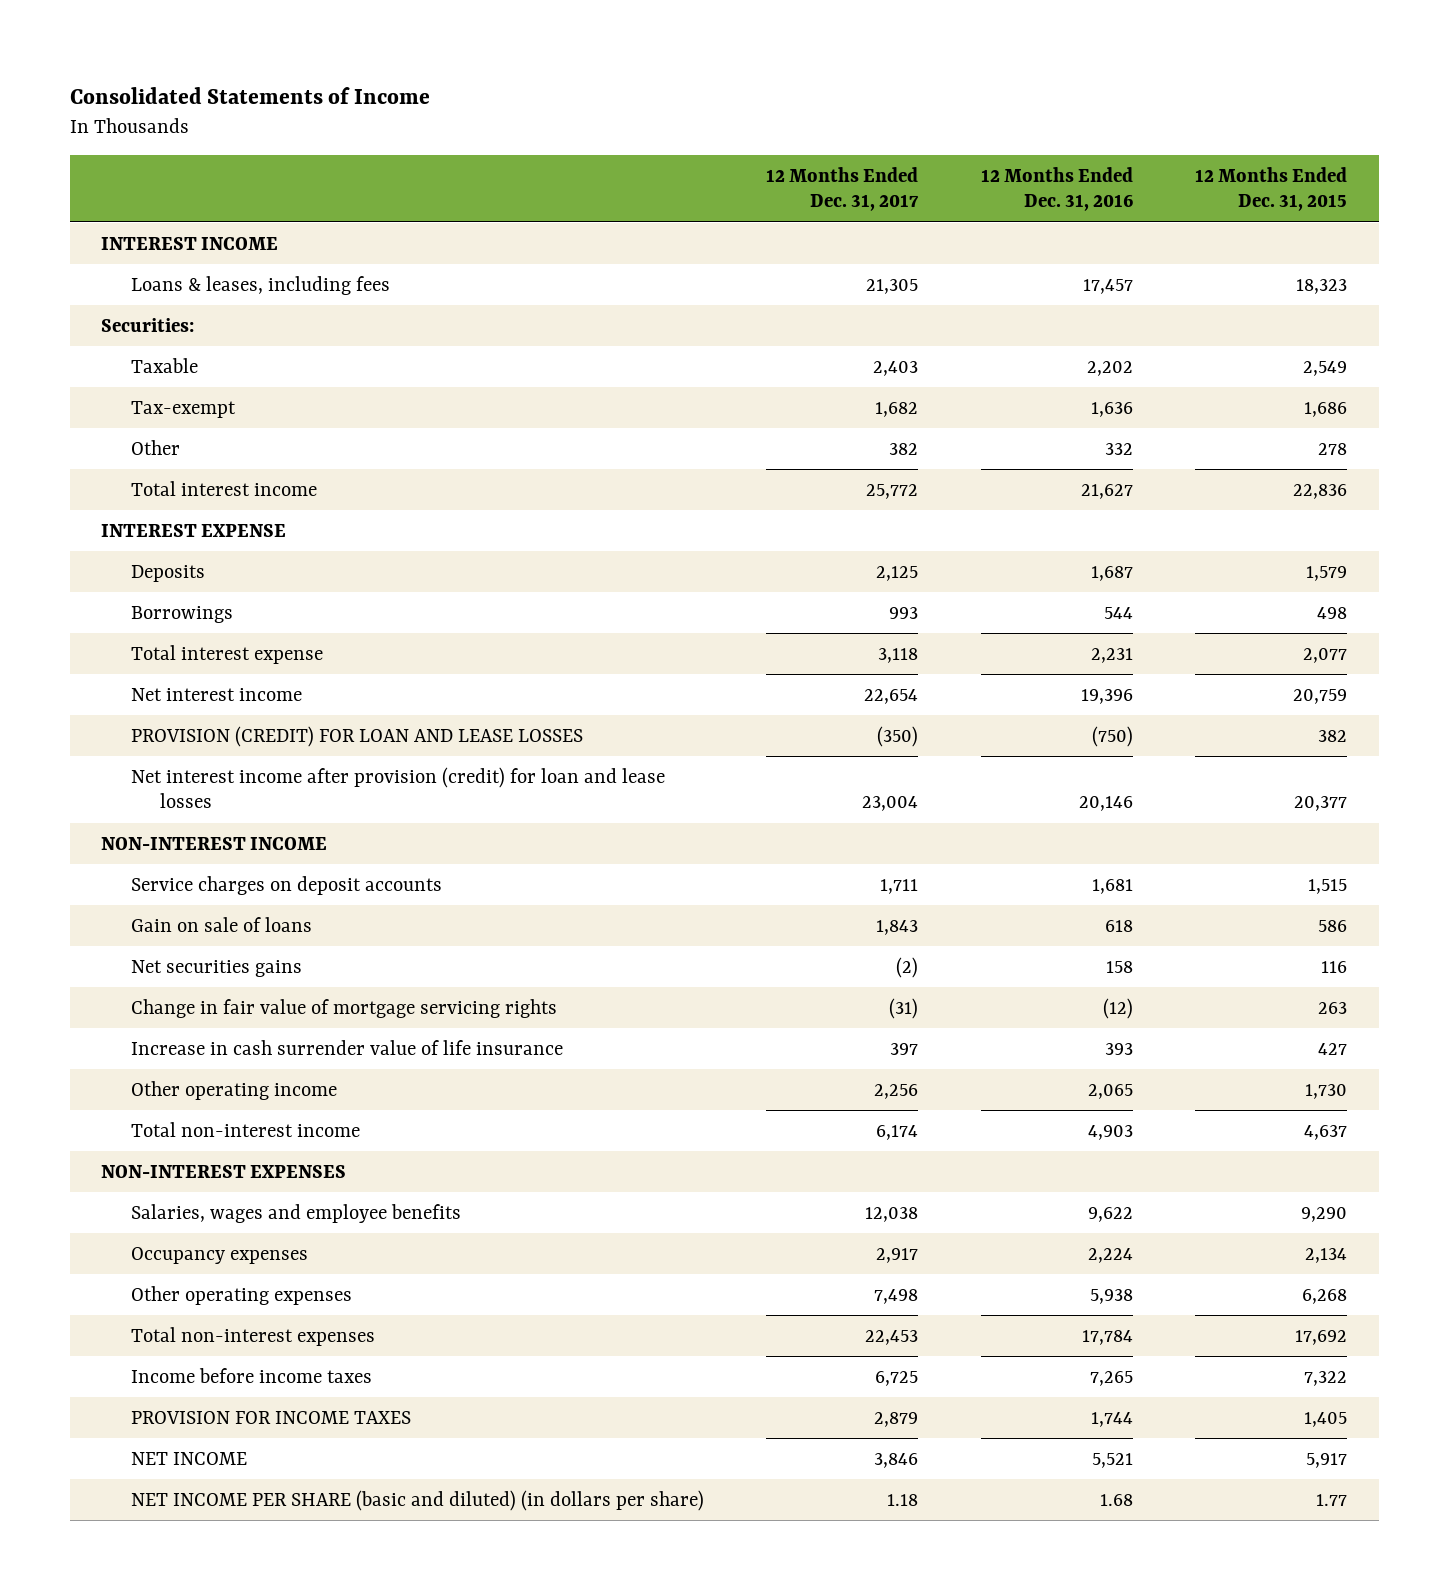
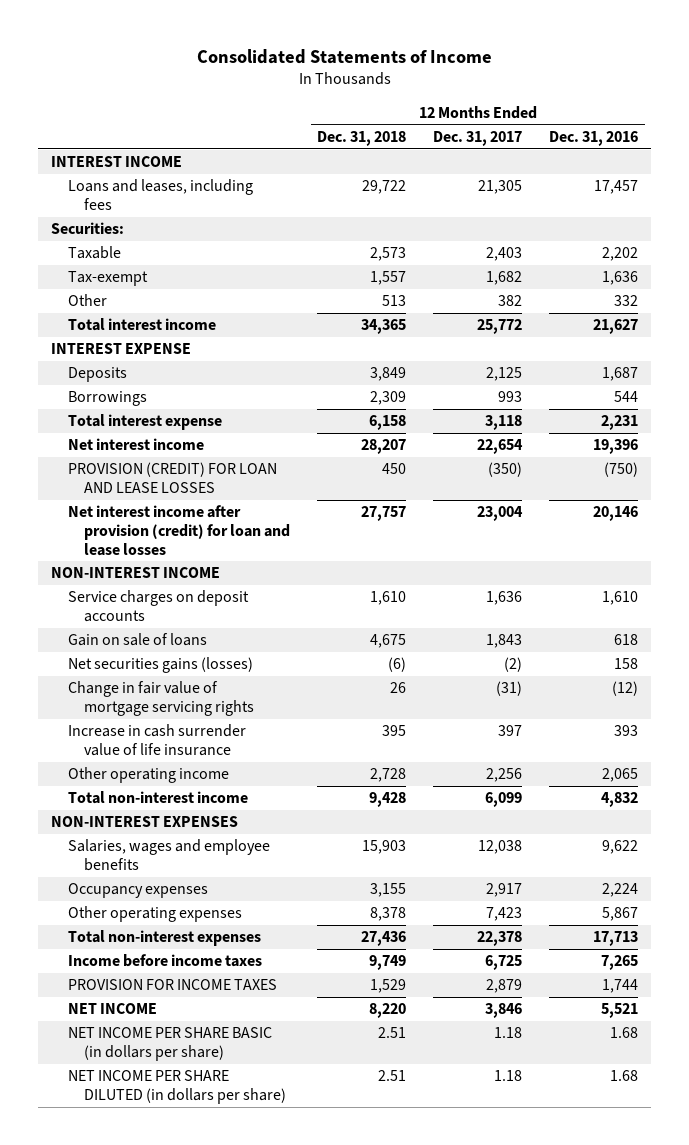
- | 12 Months Ended Dec. 31, 2017 | 12 Months Ended Dec. 31, 2016 | 12 Months Ended Dec. 31, 2015
+ | 12 Months Ended Dec. 31, 2018 | 12 Months Ended Dec. 31, 2017 | 12 Months Ended Dec. 31, 2016
- Loans & leases, including fees | 21,305 | 17,457 | 18,323
+ Loans and leases, including fees | 29,722 | 21,305 | 17,457
- Service charges on deposit accounts | 1,711 | 1,681 | 1,515
+ Service charges on deposit accounts | 1,610 | 1,636 | 1,610
- Net securities gains | (2) | 158 | 116
+ Net securities gains (losses) | (6) | (2) | 158
- Total non-interest income | 6,174 | 4,903 | 4,637
+ Total non-interest income | 9,428 | 6,099 | 4,832
- Other operating expenses | 7,498 | 5,938 | 6,268
- Total non-interest expenses | 22,453 | 17,784 | 17,692
+ Other operating expenses | 8,378 | 7,423 | 5,867
+ Total non-interest expenses | 27,436 | 22,378 | 17,713
- NET INCOME PER SHARE (basic and diluted) (in dollars per share) | 1.18 | 1.68 | 1.77
+ NET INCOME PER SHARE BASIC (in dollars per share) | 2.51 | 1.18 | 1.68
+ NET INCOME PER SHARE DILUTED (in dollars per share) | 2.51 | 1.18 | 1.68

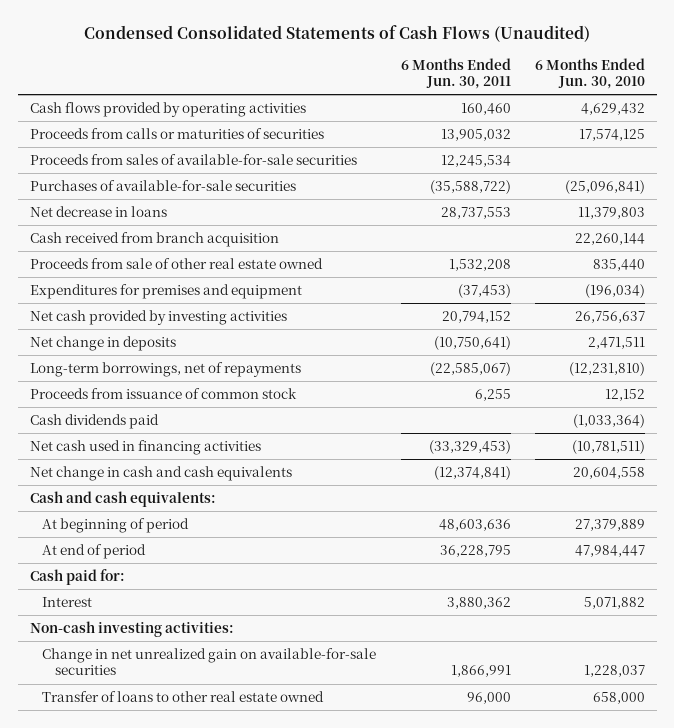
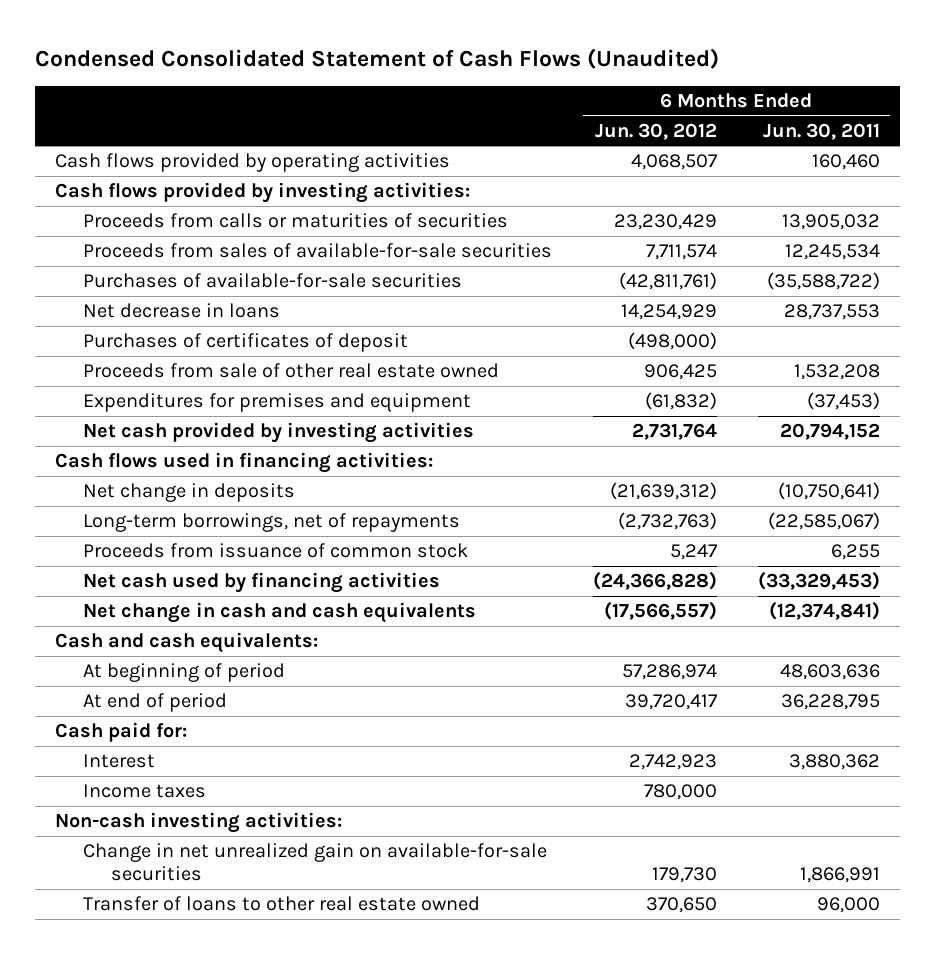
- Condensed Consolidated Statements of Cash Flows (Unaudited)
+ Condensed Consolidated Statement of Cash Flows (Unaudited)
- | 6 Months Ended Jun. 30, 2011 | 6 Months Ended Jun. 30, 2010
+ | 6 Months Ended Jun. 30, 2012 | 6 Months Ended Jun. 30, 2011
+ Cash flows provided by investing activities:
- Cash received from branch acquisition | | 22,260,144
+ Purchases of certificates of deposit | (498,000) |
+ Cash flows used in financing activities:
- Cash dividends paid | | (1,033,364)
- Net cash used in financing activities | (33,329,453) | (10,781,511)
+ Net cash used by financing activities | (24,366,828) | (33,329,453)
+ Income taxes | 780,000 |

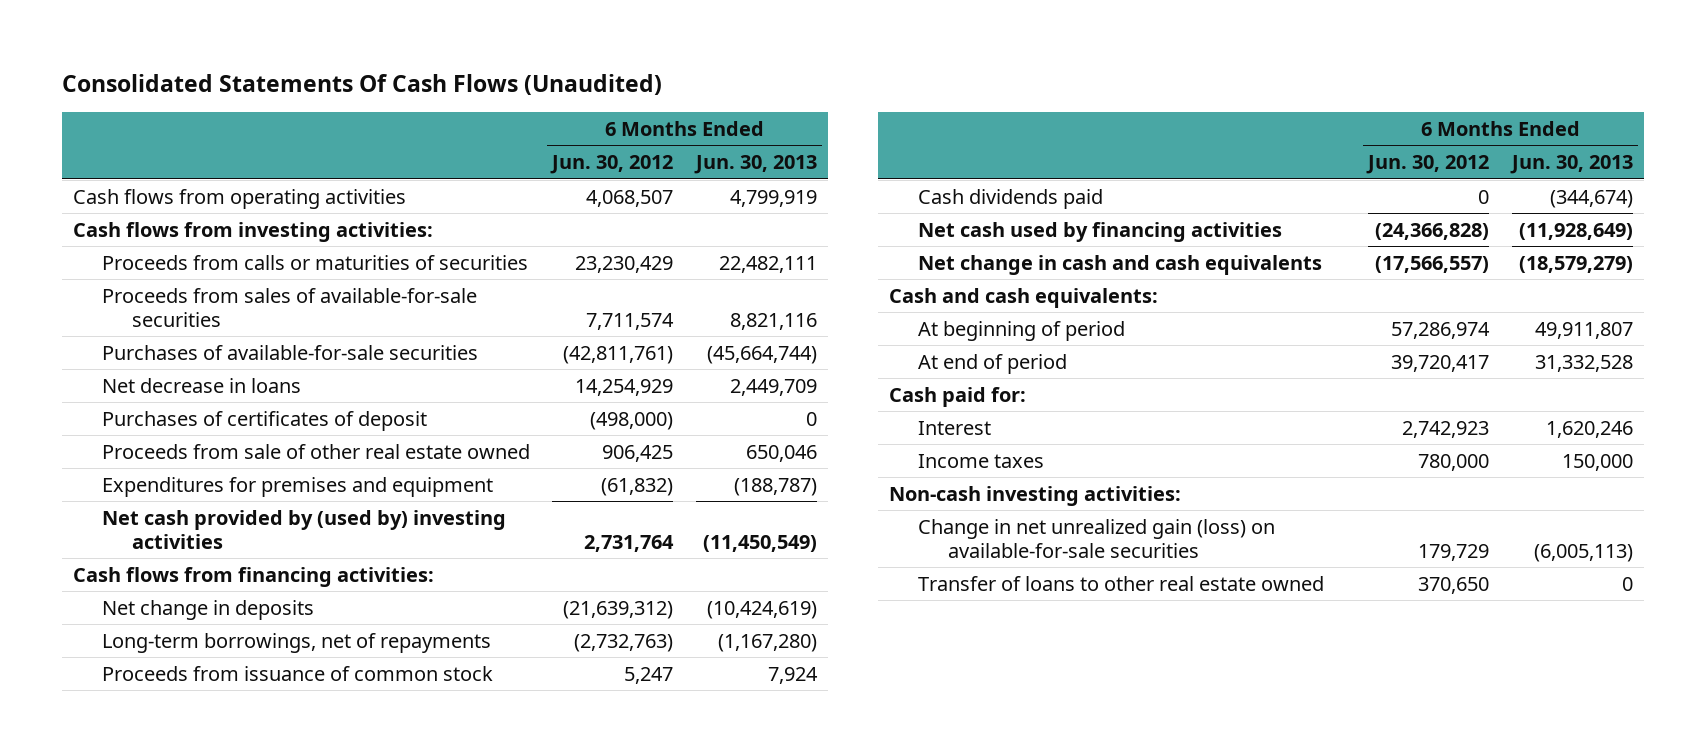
- Condensed Consolidated Statement of Cash Flows (Unaudited)
+ Consolidated Statements Of Cash Flows (Unaudited)
- | 6 Months Ended Jun. 30, 2012 | 6 Months Ended Jun. 30, 2011
+ | 6 Months Ended Jun. 30, 2012 | 6 Months Ended Jun. 30, 2013
- Cash flows provided by operating activities | 4,068,507 | 160,460
- Cash flows provided by investing activities:
+ Cash flows from operating activities | 4,068,507 | 4,799,919
+ Cash flows from investing activities:
- Net cash provided by investing activities | 2,731,764 | 20,794,152
- Cash flows used in financing activities:
+ Net cash provided by (used by) investing activities | 2,731,764 | (11,450,549)
+ Cash flows from financing activities:
+ Cash dividends paid | 0 | (344,674)
- Change in net unrealized gain on available-for-sale securities | 179,730 | 1,866,991
+ Change in net unrealized gain (loss) on available-for-sale securities | 179,729 | (6,005,113)

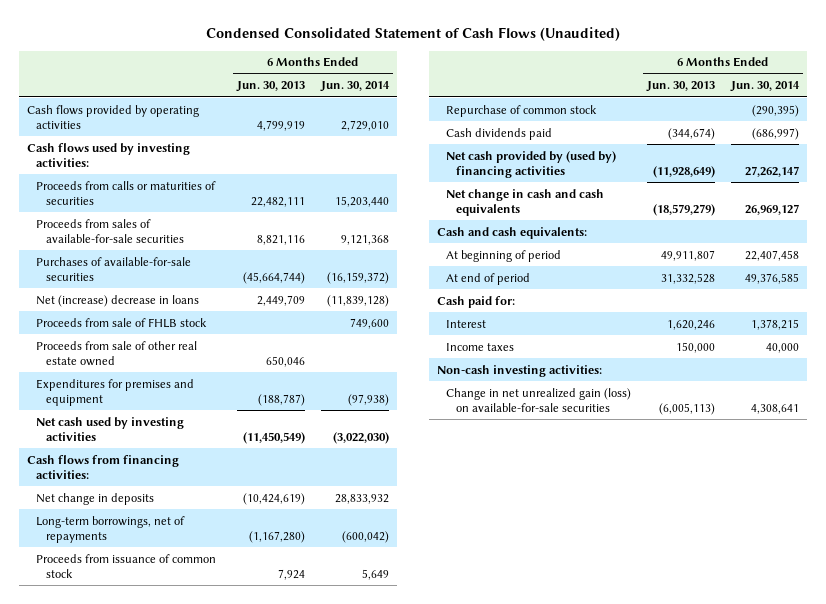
- Consolidated Statements Of Cash Flows (Unaudited)
+ Condensed Consolidated Statement of Cash Flows (Unaudited)
- | 6 Months Ended Jun. 30, 2012 | 6 Months Ended Jun. 30, 2013
+ | 6 Months Ended Jun. 30, 2013 | 6 Months Ended Jun. 30, 2014
- Cash flows from operating activities | 4,068,507 | 4,799,919
- Cash flows from investing activities:
+ Cash flows provided by operating activities | 4,799,919 | 2,729,010
+ Cash flows used by investing activities:
- Net decrease in loans | 14,254,929 | 2,449,709
- Purchases of certificates of deposit | (498,000) | 0
+ Net (increase) decrease in loans | 2,449,709 | (11,839,128)
+ Proceeds from sale of FHLB stock | | 749,600
- Net cash provided by (used by) investing activities | 2,731,764 | (11,450,549)
+ Net cash used by investing activities | (11,450,549) | (3,022,030)
+ Repurchase of common stock | | (290,395)
- Net cash used by financing activities | (24,366,828) | (11,928,649)
+ Net cash provided by (used by) financing activities | (11,928,649) | 27,262,147
- Transfer of loans to other real estate owned | 370,650 | 0

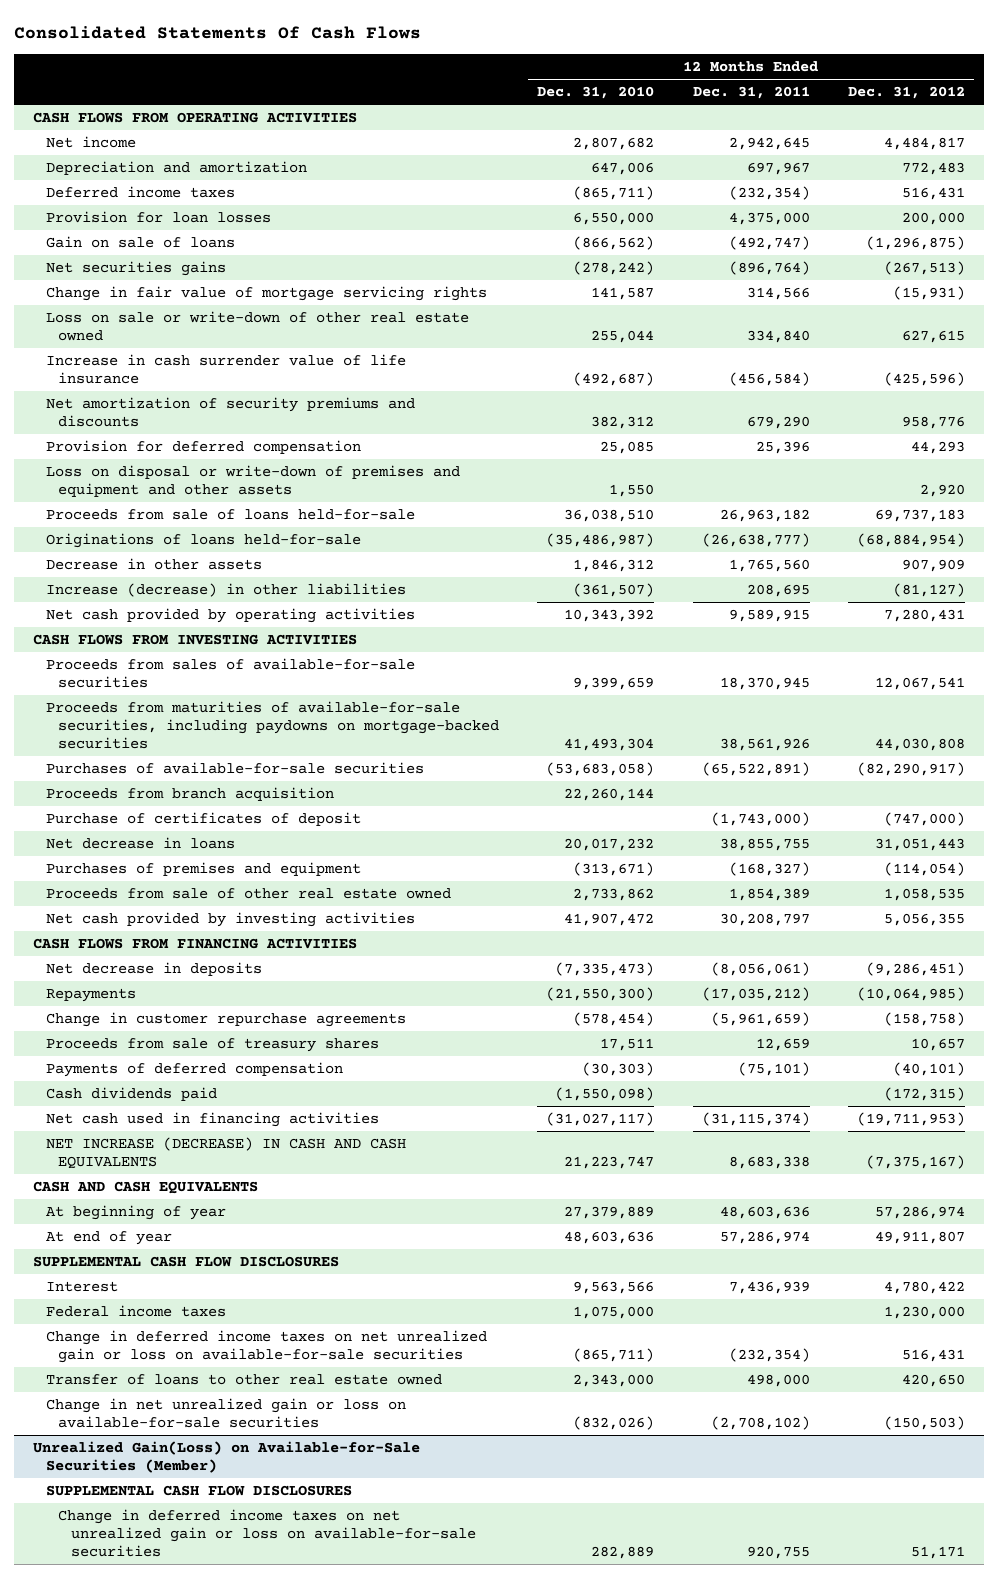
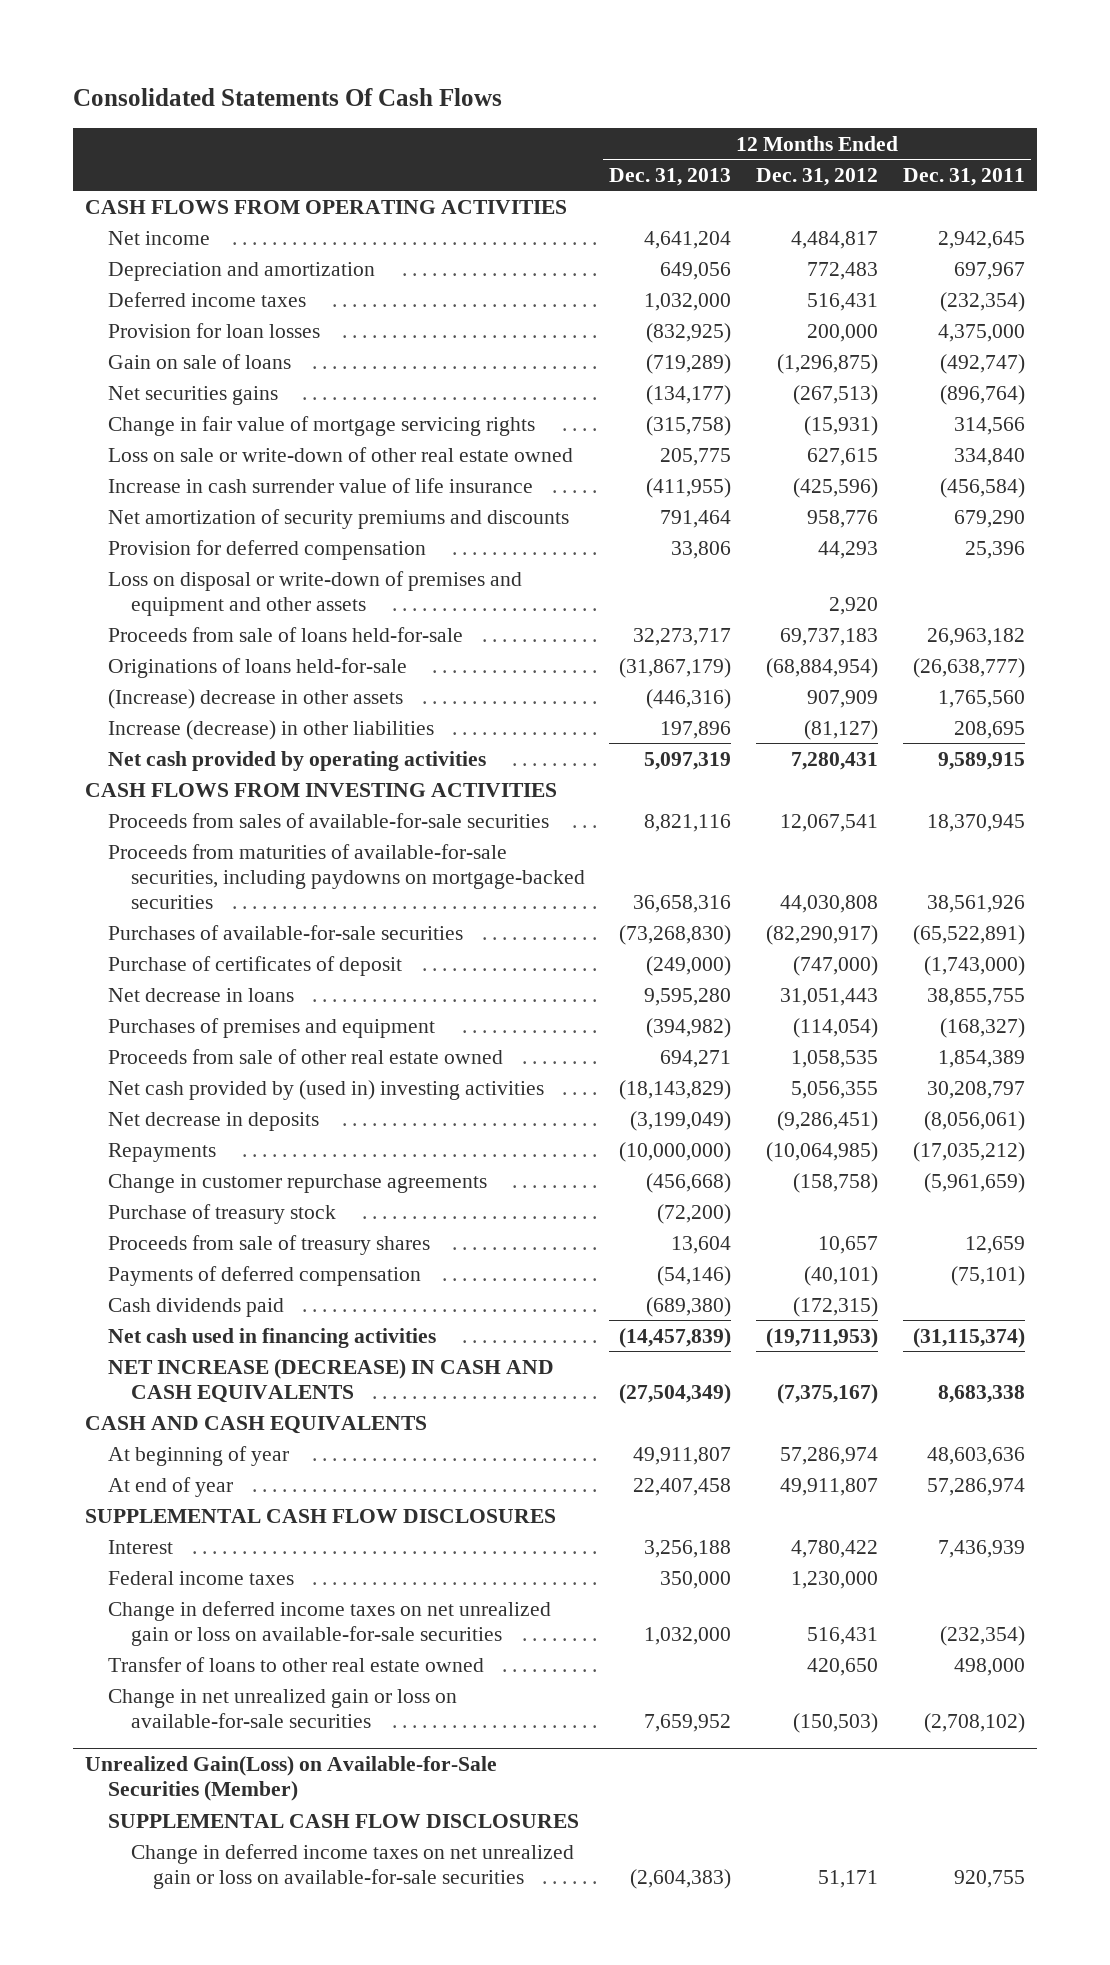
- | 12 Months Ended Dec. 31, 2010 | 12 Months Ended Dec. 31, 2011 | 12 Months Ended Dec. 31, 2012
+ | 12 Months Ended Dec. 31, 2013 | 12 Months Ended Dec. 31, 2012 | 12 Months Ended Dec. 31, 2011
- Decrease in other assets | 1,846,312 | 1,765,560 | 907,909
+ (Increase) decrease in other assets | (446,316) | 907,909 | 1,765,560
- Proceeds from branch acquisition | 22,260,144 | |
- Net cash provided by investing activities | 41,907,472 | 30,208,797 | 5,056,355
- CASH FLOWS FROM FINANCING ACTIVITIES
+ Net cash provided by (used in) investing activities | (18,143,829) | 5,056,355 | 30,208,797
+ Purchase of treasury stock | (72,200) | |

